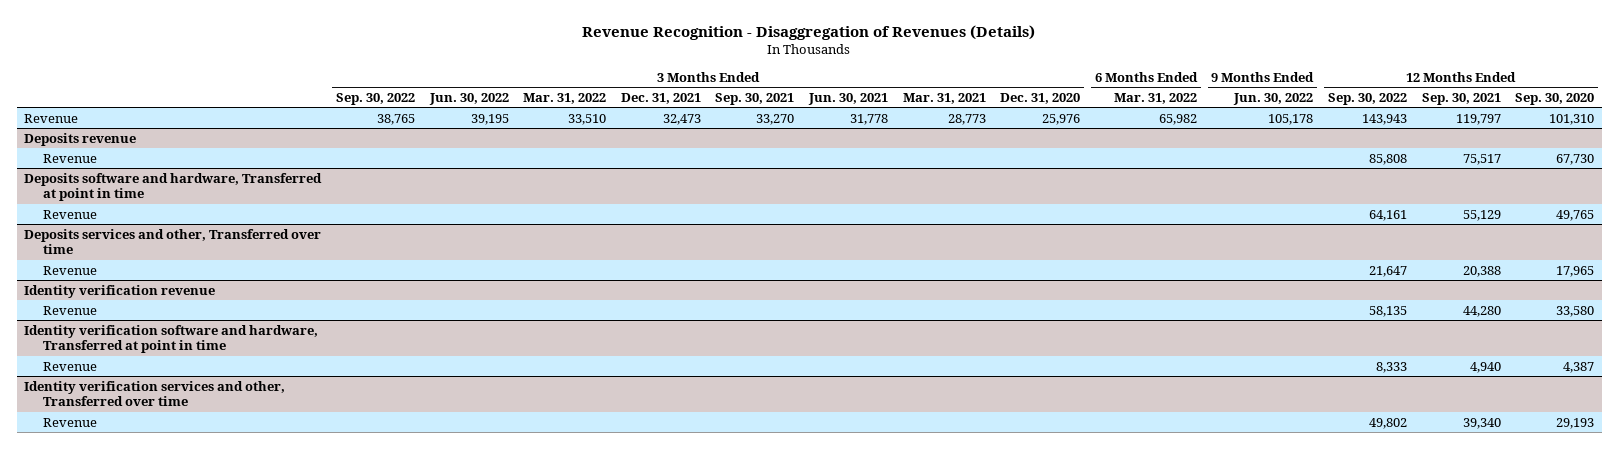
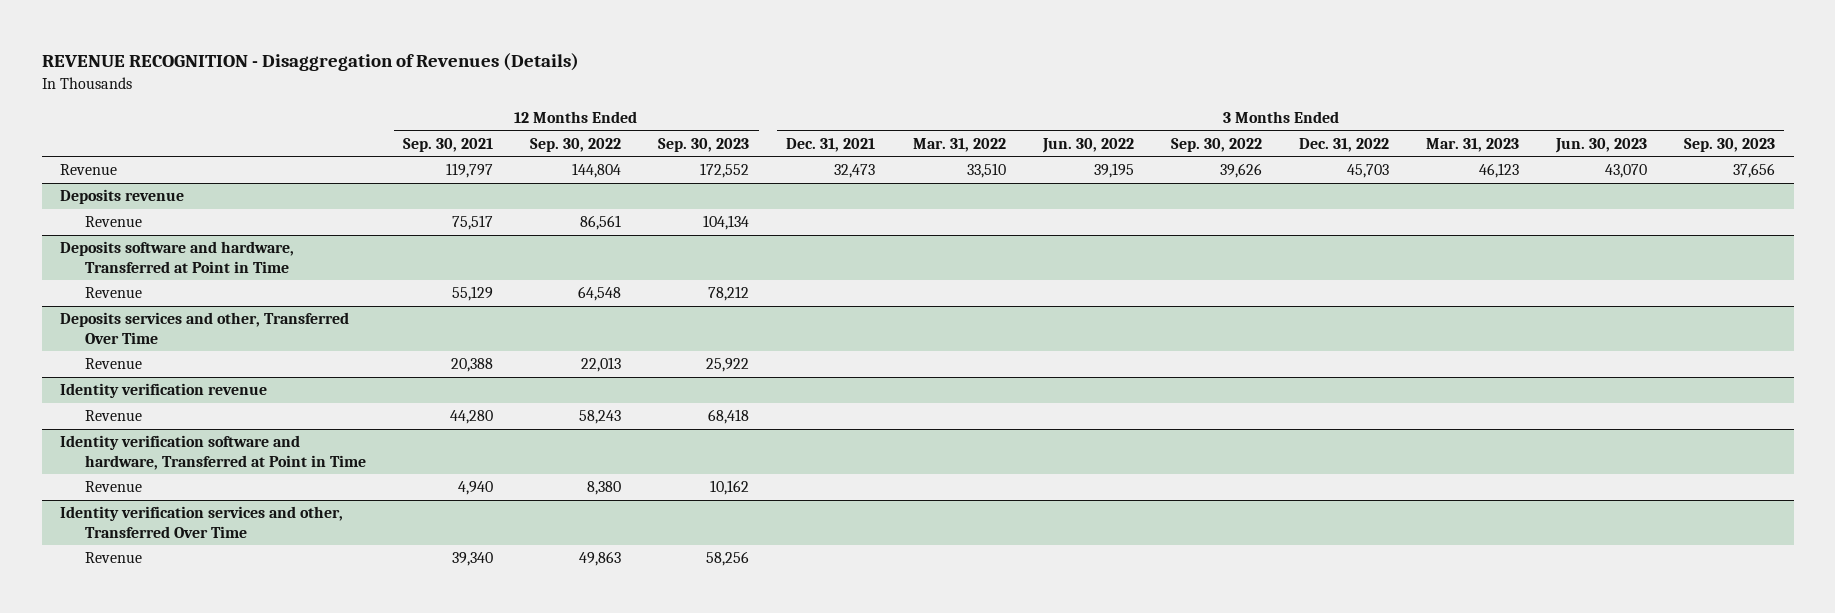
- Revenue Recognition - Disaggregation of Revenues (Details)
+ REVENUE RECOGNITION - Disaggregation of Revenues (Details)
- | 3 Months Ended Sep. 30, 2022 | 3 Months Ended Jun. 30, 2022 | 3 Months Ended Mar. 31, 2022 | 3 Months Ended Dec. 31, 2021 | 3 Months Ended Sep. 30, 2021 | 3 Months Ended Jun. 30, 2021 | 3 Months Ended Mar. 31, 2021 | 3 Months Ended Dec. 31, 2020 | 6 Months Ended Mar. 31, 2022 | 9 Months Ended Jun. 30, 2022 | 12 Months Ended Sep. 30, 2022 | 12 Months Ended Sep. 30, 2021 | 12 Months Ended Sep. 30, 2020
+ | 12 Months Ended Sep. 30, 2021 | 12 Months Ended Sep. 30, 2022 | 12 Months Ended Sep. 30, 2023 | 3 Months Ended Dec. 31, 2021 | 3 Months Ended Mar. 31, 2022 | 3 Months Ended Jun. 30, 2022 | 3 Months Ended Sep. 30, 2022 | 3 Months Ended Dec. 31, 2022 | 3 Months Ended Mar. 31, 2023 | 3 Months Ended Jun. 30, 2023 | 3 Months Ended Sep. 30, 2023
- Revenue | 38,765 | 39,195 | 33,510 | 32,473 | 33,270 | 31,778 | 28,773 | 25,976 | 65,982 | 105,178 | 143,943 | 119,797 | 101,310
+ Revenue | 119,797 | 144,804 | 172,552 | 32,473 | 33,510 | 39,195 | 39,626 | 45,703 | 46,123 | 43,070 | 37,656
@ Deposits revenue
- Revenue | | | | | | | | | | | 85,808 | 75,517 | 67,730
- Deposits software and hardware, Transferred at point in time
- Revenue | | | | | | | | | | | 64,161 | 55,129 | 49,765
- Deposits services and other, Transferred over time
- Revenue | | | | | | | | | | | 21,647 | 20,388 | 17,965
@ Deposits revenue
+ Revenue | 75,517 | 86,561 | 104,134 | | | | | | | |
+ Deposits software and hardware, Transferred at Point in Time
+ Revenue | 55,129 | 64,548 | 78,212 | | | | | | | |
+ Deposits services and other, Transferred Over Time
+ Revenue | 20,388 | 22,013 | 25,922 | | | | | | | |
@ Identity verification revenue
- Revenue | | | | | | | | | | | 58,135 | 44,280 | 33,580
- Identity verification software and hardware, Transferred at point in time
- Revenue | | | | | | | | | | | 8,333 | 4,940 | 4,387
- Identity verification services and other, Transferred over time
- Revenue | | | | | | | | | | | 49,802 | 39,340 | 29,193
@ Identity verification revenue
+ Revenue | 44,280 | 58,243 | 68,418 | | | | | | | |
+ Identity verification software and hardware, Transferred at Point in Time
+ Revenue | 4,940 | 8,380 | 10,162 | | | | | | | |
+ Identity verification services and other, Transferred Over Time
+ Revenue | 39,340 | 49,863 | 58,256 | | | | | | | |

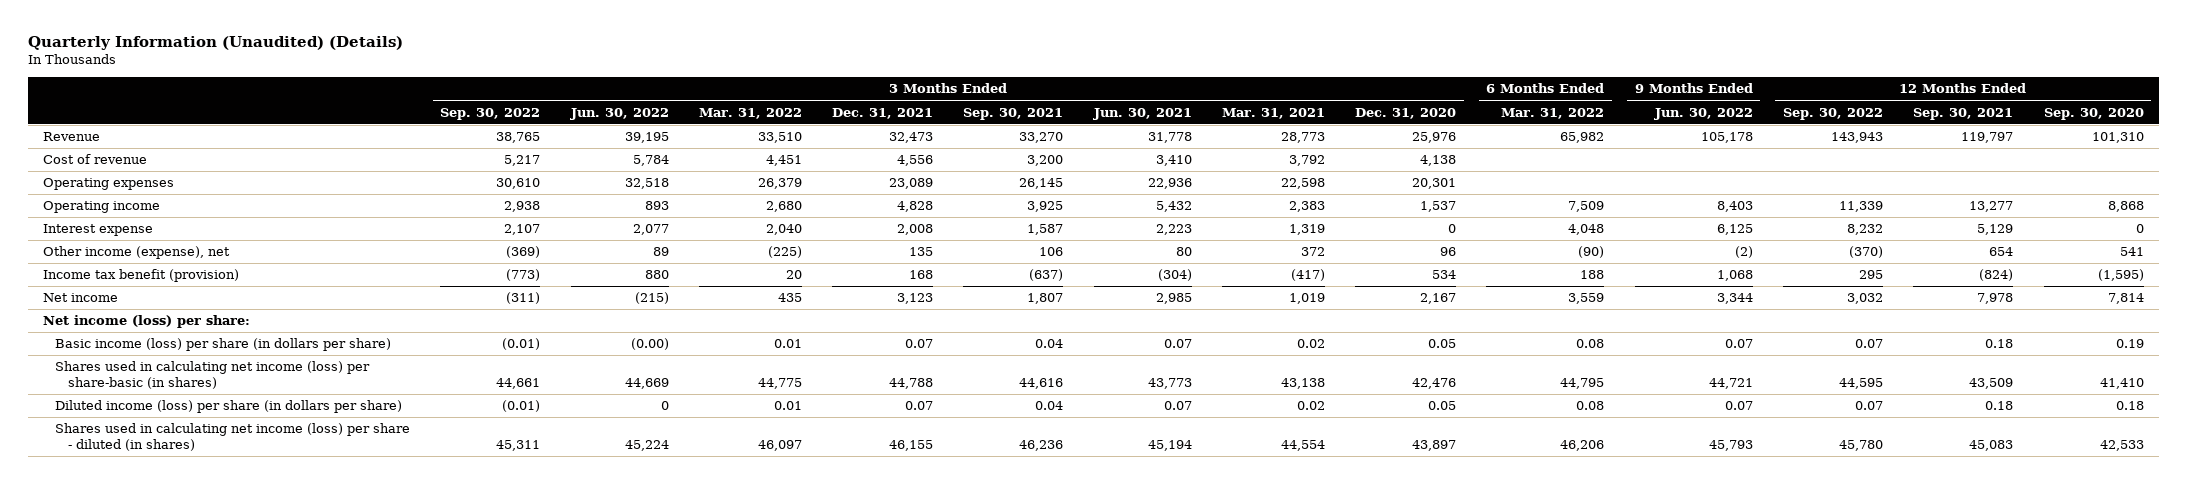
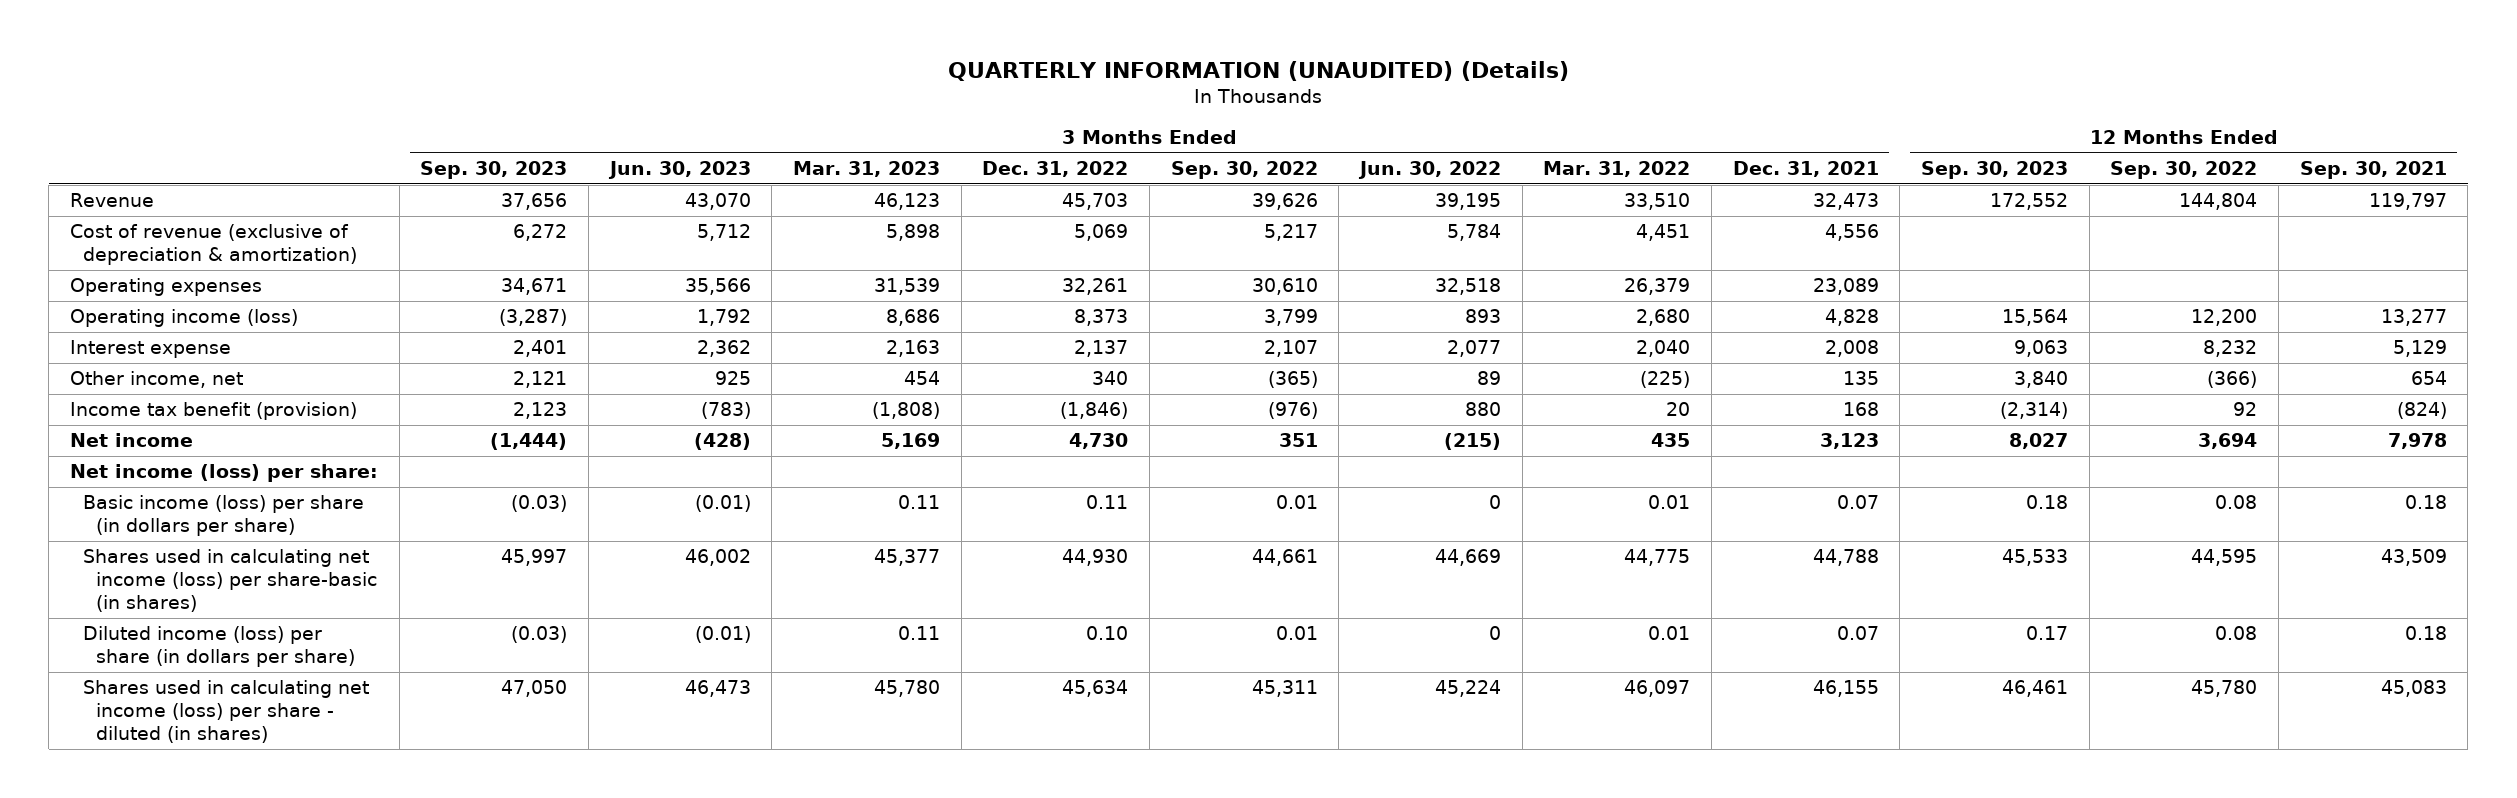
- Quarterly Information (Unaudited) (Details)
+ QUARTERLY INFORMATION (UNAUDITED) (Details)
- | 3 Months Ended Sep. 30, 2022 | 3 Months Ended Jun. 30, 2022 | 3 Months Ended Mar. 31, 2022 | 3 Months Ended Dec. 31, 2021 | 3 Months Ended Sep. 30, 2021 | 3 Months Ended Jun. 30, 2021 | 3 Months Ended Mar. 31, 2021 | 3 Months Ended Dec. 31, 2020 | 6 Months Ended Mar. 31, 2022 | 9 Months Ended Jun. 30, 2022 | 12 Months Ended Sep. 30, 2022 | 12 Months Ended Sep. 30, 2021 | 12 Months Ended Sep. 30, 2020
+ | 3 Months Ended Sep. 30, 2023 | 3 Months Ended Jun. 30, 2023 | 3 Months Ended Mar. 31, 2023 | 3 Months Ended Dec. 31, 2022 | 3 Months Ended Sep. 30, 2022 | 3 Months Ended Jun. 30, 2022 | 3 Months Ended Mar. 31, 2022 | 3 Months Ended Dec. 31, 2021 | 12 Months Ended Sep. 30, 2023 | 12 Months Ended Sep. 30, 2022 | 12 Months Ended Sep. 30, 2021
- Revenue | 38,765 | 39,195 | 33,510 | 32,473 | 33,270 | 31,778 | 28,773 | 25,976 | 65,982 | 105,178 | 143,943 | 119,797 | 101,310
- Cost of revenue | 5,217 | 5,784 | 4,451 | 4,556 | 3,200 | 3,410 | 3,792 | 4,138 | | | | |
+ Revenue | 37,656 | 43,070 | 46,123 | 45,703 | 39,626 | 39,195 | 33,510 | 32,473 | 172,552 | 144,804 | 119,797
+ Cost of revenue (exclusive of depreciation & amortization) | 6,272 | 5,712 | 5,898 | 5,069 | 5,217 | 5,784 | 4,451 | 4,556 | | |
- Operating income | 2,938 | 893 | 2,680 | 4,828 | 3,925 | 5,432 | 2,383 | 1,537 | 7,509 | 8,403 | 11,339 | 13,277 | 8,868
+ Operating income (loss) | (3,287) | 1,792 | 8,686 | 8,373 | 3,799 | 893 | 2,680 | 4,828 | 15,564 | 12,200 | 13,277
- Other income (expense), net | (369) | 89 | (225) | 135 | 106 | 80 | 372 | 96 | (90) | (2) | (370) | 654 | 541
- Income tax benefit (provision) | (773) | 880 | 20 | 168 | (637) | (304) | (417) | 534 | 188 | 1,068 | 295 | (824) | (1,595)
- Net income | (311) | (215) | 435 | 3,123 | 1,807 | 2,985 | 1,019 | 2,167 | 3,559 | 3,344 | 3,032 | 7,978 | 7,814
+ Other income, net | 2,121 | 925 | 454 | 340 | (365) | 89 | (225) | 135 | 3,840 | (366) | 654
+ Income tax benefit (provision) | 2,123 | (783) | (1,808) | (1,846) | (976) | 880 | 20 | 168 | (2,314) | 92 | (824)
+ Net income | (1,444) | (428) | 5,169 | 4,730 | 351 | (215) | 435 | 3,123 | 8,027 | 3,694 | 7,978
- Basic income (loss) per share (in dollars per share) | (0.01) | (0.00) | 0.01 | 0.07 | 0.04 | 0.07 | 0.02 | 0.05 | 0.08 | 0.07 | 0.07 | 0.18 | 0.19
+ Basic income (loss) per share (in dollars per share) | (0.03) | (0.01) | 0.11 | 0.11 | 0.01 | 0 | 0.01 | 0.07 | 0.18 | 0.08 | 0.18
- Diluted income (loss) per share (in dollars per share) | (0.01) | 0 | 0.01 | 0.07 | 0.04 | 0.07 | 0.02 | 0.05 | 0.08 | 0.07 | 0.07 | 0.18 | 0.18
+ Diluted income (loss) per share (in dollars per share) | (0.03) | (0.01) | 0.11 | 0.10 | 0.01 | 0 | 0.01 | 0.07 | 0.17 | 0.08 | 0.18

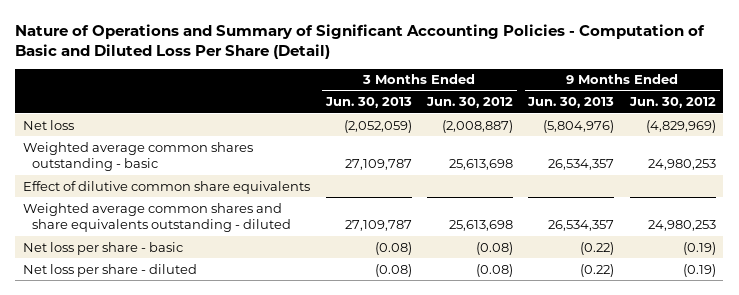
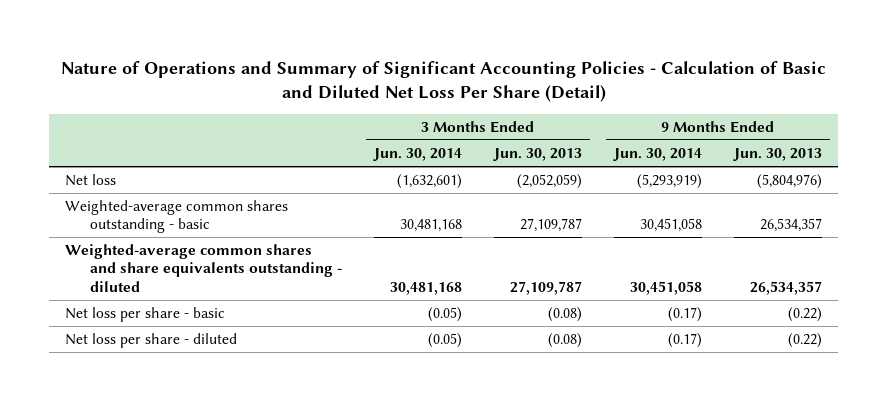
- Nature of Operations and Summary of Significant Accounting Policies - Computation of Basic and Diluted Loss Per Share (Detail)
+ Nature of Operations and Summary of Significant Accounting Policies - Calculation of Basic and Diluted Net Loss Per Share (Detail)
- | 3 Months Ended Jun. 30, 2013 | 3 Months Ended Jun. 30, 2012 | 9 Months Ended Jun. 30, 2013 | 9 Months Ended Jun. 30, 2012
+ | 3 Months Ended Jun. 30, 2014 | 3 Months Ended Jun. 30, 2013 | 9 Months Ended Jun. 30, 2014 | 9 Months Ended Jun. 30, 2013
- Weighted average common shares outstanding - basic | 27,109,787 | 25,613,698 | 26,534,357 | 24,980,253
- Effect of dilutive common share equivalents
- Weighted average common shares and share equivalents outstanding - diluted | 27,109,787 | 25,613,698 | 26,534,357 | 24,980,253
+ Weighted-average common shares outstanding - basic | 30,481,168 | 27,109,787 | 30,451,058 | 26,534,357
+ Weighted-average common shares and share equivalents outstanding - diluted | 30,481,168 | 27,109,787 | 30,451,058 | 26,534,357

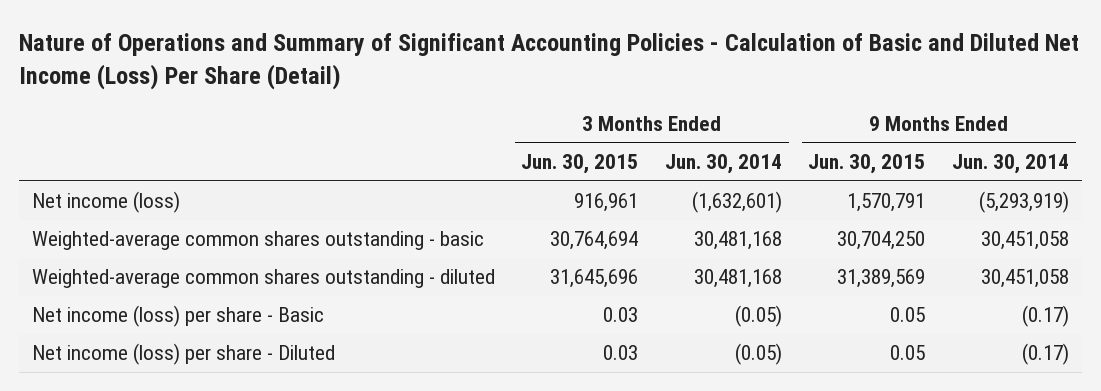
- Nature of Operations and Summary of Significant Accounting Policies - Calculation of Basic and Diluted Net Loss Per Share (Detail)
+ Nature of Operations and Summary of Significant Accounting Policies - Calculation of Basic and Diluted Net Income (Loss) Per Share (Detail)
- | 3 Months Ended Jun. 30, 2014 | 3 Months Ended Jun. 30, 2013 | 9 Months Ended Jun. 30, 2014 | 9 Months Ended Jun. 30, 2013
+ | 3 Months Ended Jun. 30, 2015 | 3 Months Ended Jun. 30, 2014 | 9 Months Ended Jun. 30, 2015 | 9 Months Ended Jun. 30, 2014
- Net loss | (1,632,601) | (2,052,059) | (5,293,919) | (5,804,976)
+ Net income (loss) | 916,961 | (1,632,601) | 1,570,791 | (5,293,919)
- Weighted-average common shares and share equivalents outstanding - diluted | 30,481,168 | 27,109,787 | 30,451,058 | 26,534,357
- Net loss per share - basic | (0.05) | (0.08) | (0.17) | (0.22)
- Net loss per share - diluted | (0.05) | (0.08) | (0.17) | (0.22)
+ Weighted-average common shares outstanding - diluted | 31,645,696 | 30,481,168 | 31,389,569 | 30,451,058
+ Net income (loss) per share - Basic | 0.03 | (0.05) | 0.05 | (0.17)
+ Net income (loss) per share - Diluted | 0.03 | (0.05) | 0.05 | (0.17)

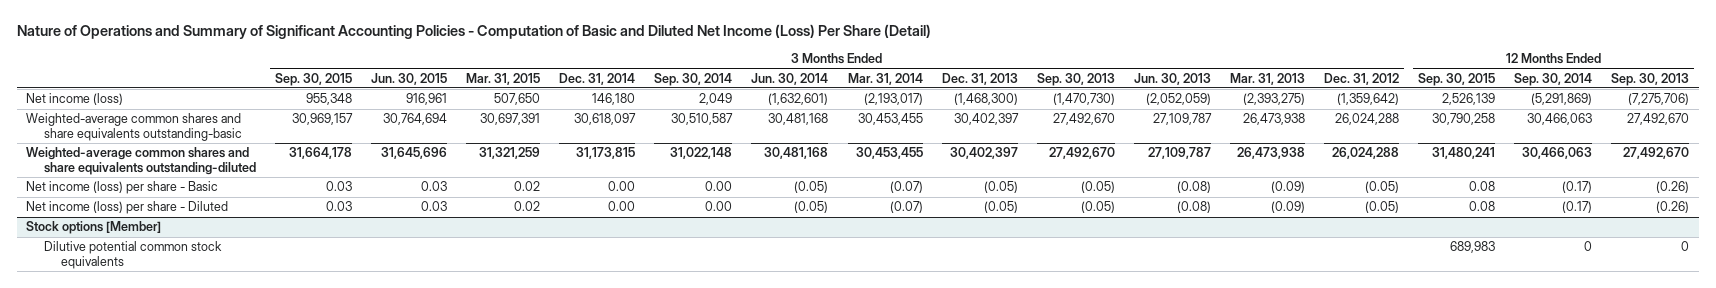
- Nature of Operations and Summary of Significant Accounting Policies - Calculation of Basic and Diluted Net Income (Loss) Per Share (Detail)
+ Nature of Operations and Summary of Significant Accounting Policies - Computation of Basic and Diluted Net Income (Loss) Per Share (Detail)
- | 3 Months Ended Jun. 30, 2015 | 3 Months Ended Jun. 30, 2014 | 9 Months Ended Jun. 30, 2015 | 9 Months Ended Jun. 30, 2014
+ | 3 Months Ended Sep. 30, 2015 | 3 Months Ended Jun. 30, 2015 | 3 Months Ended Mar. 31, 2015 | 3 Months Ended Dec. 31, 2014 | 3 Months Ended Sep. 30, 2014 | 3 Months Ended Jun. 30, 2014 | 3 Months Ended Mar. 31, 2014 | 3 Months Ended Dec. 31, 2013 | 3 Months Ended Sep. 30, 2013 | 3 Months Ended Jun. 30, 2013 | 3 Months Ended Mar. 31, 2013 | 3 Months Ended Dec. 31, 2012 | 12 Months Ended Sep. 30, 2015 | 12 Months Ended Sep. 30, 2014 | 12 Months Ended Sep. 30, 2013
- Weighted-average common shares outstanding - basic | 30,764,694 | 30,481,168 | 30,704,250 | 30,451,058
- Weighted-average common shares outstanding - diluted | 31,645,696 | 30,481,168 | 31,389,569 | 30,451,058
+ Weighted-average common shares and share equivalents outstanding-basic | 30,969,157 | 30,764,694 | 30,697,391 | 30,618,097 | 30,510,587 | 30,481,168 | 30,453,455 | 30,402,397 | 27,492,670 | 27,109,787 | 26,473,938 | 26,024,288 | 30,790,258 | 30,466,063 | 27,492,670
+ Weighted-average common shares and share equivalents outstanding-diluted | 31,664,178 | 31,645,696 | 31,321,259 | 31,173,815 | 31,022,148 | 30,481,168 | 30,453,455 | 30,402,397 | 27,492,670 | 27,109,787 | 26,473,938 | 26,024,288 | 31,480,241 | 30,466,063 | 27,492,670
+ Stock options [Member]
+ Dilutive potential common stock equivalents | | | | | | | | | | | | | 689,983 | 0 | 0

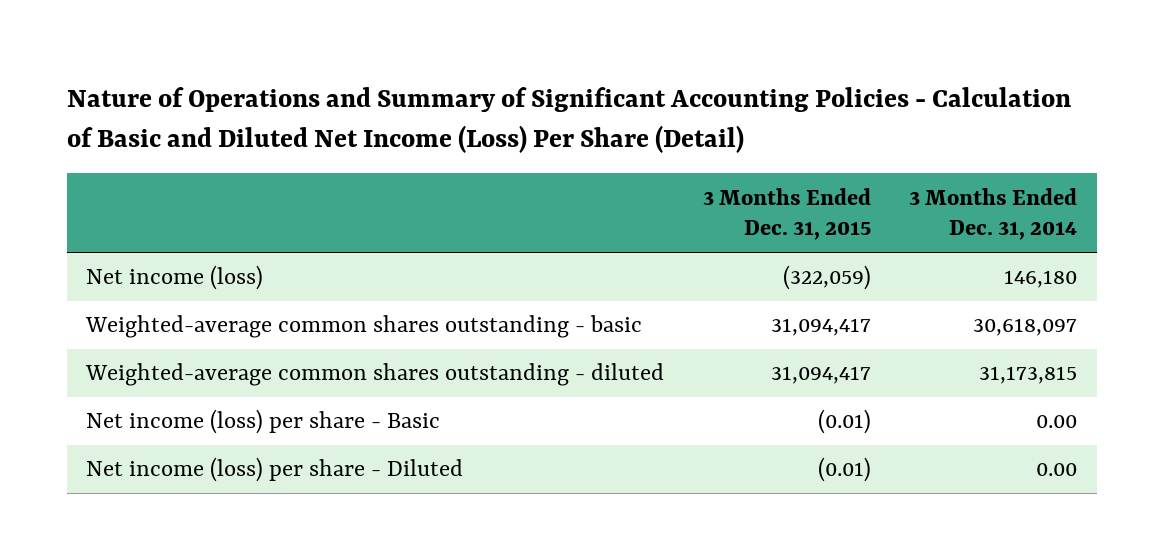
- Nature of Operations and Summary of Significant Accounting Policies - Computation of Basic and Diluted Net Income (Loss) Per Share (Detail)
+ Nature of Operations and Summary of Significant Accounting Policies - Calculation of Basic and Diluted Net Income (Loss) Per Share (Detail)
- | 3 Months Ended Sep. 30, 2015 | 3 Months Ended Jun. 30, 2015 | 3 Months Ended Mar. 31, 2015 | 3 Months Ended Dec. 31, 2014 | 3 Months Ended Sep. 30, 2014 | 3 Months Ended Jun. 30, 2014 | 3 Months Ended Mar. 31, 2014 | 3 Months Ended Dec. 31, 2013 | 3 Months Ended Sep. 30, 2013 | 3 Months Ended Jun. 30, 2013 | 3 Months Ended Mar. 31, 2013 | 3 Months Ended Dec. 31, 2012 | 12 Months Ended Sep. 30, 2015 | 12 Months Ended Sep. 30, 2014 | 12 Months Ended Sep. 30, 2013
+ | 3 Months Ended Dec. 31, 2015 | 3 Months Ended Dec. 31, 2014
- Weighted-average common shares and share equivalents outstanding-basic | 30,969,157 | 30,764,694 | 30,697,391 | 30,618,097 | 30,510,587 | 30,481,168 | 30,453,455 | 30,402,397 | 27,492,670 | 27,109,787 | 26,473,938 | 26,024,288 | 30,790,258 | 30,466,063 | 27,492,670
- Weighted-average common shares and share equivalents outstanding-diluted | 31,664,178 | 31,645,696 | 31,321,259 | 31,173,815 | 31,022,148 | 30,481,168 | 30,453,455 | 30,402,397 | 27,492,670 | 27,109,787 | 26,473,938 | 26,024,288 | 31,480,241 | 30,466,063 | 27,492,670
+ Weighted-average common shares outstanding - basic | 31,094,417 | 30,618,097
+ Weighted-average common shares outstanding - diluted | 31,094,417 | 31,173,815
- Stock options [Member]
- Dilutive potential common stock equivalents | | | | | | | | | | | | | 689,983 | 0 | 0

